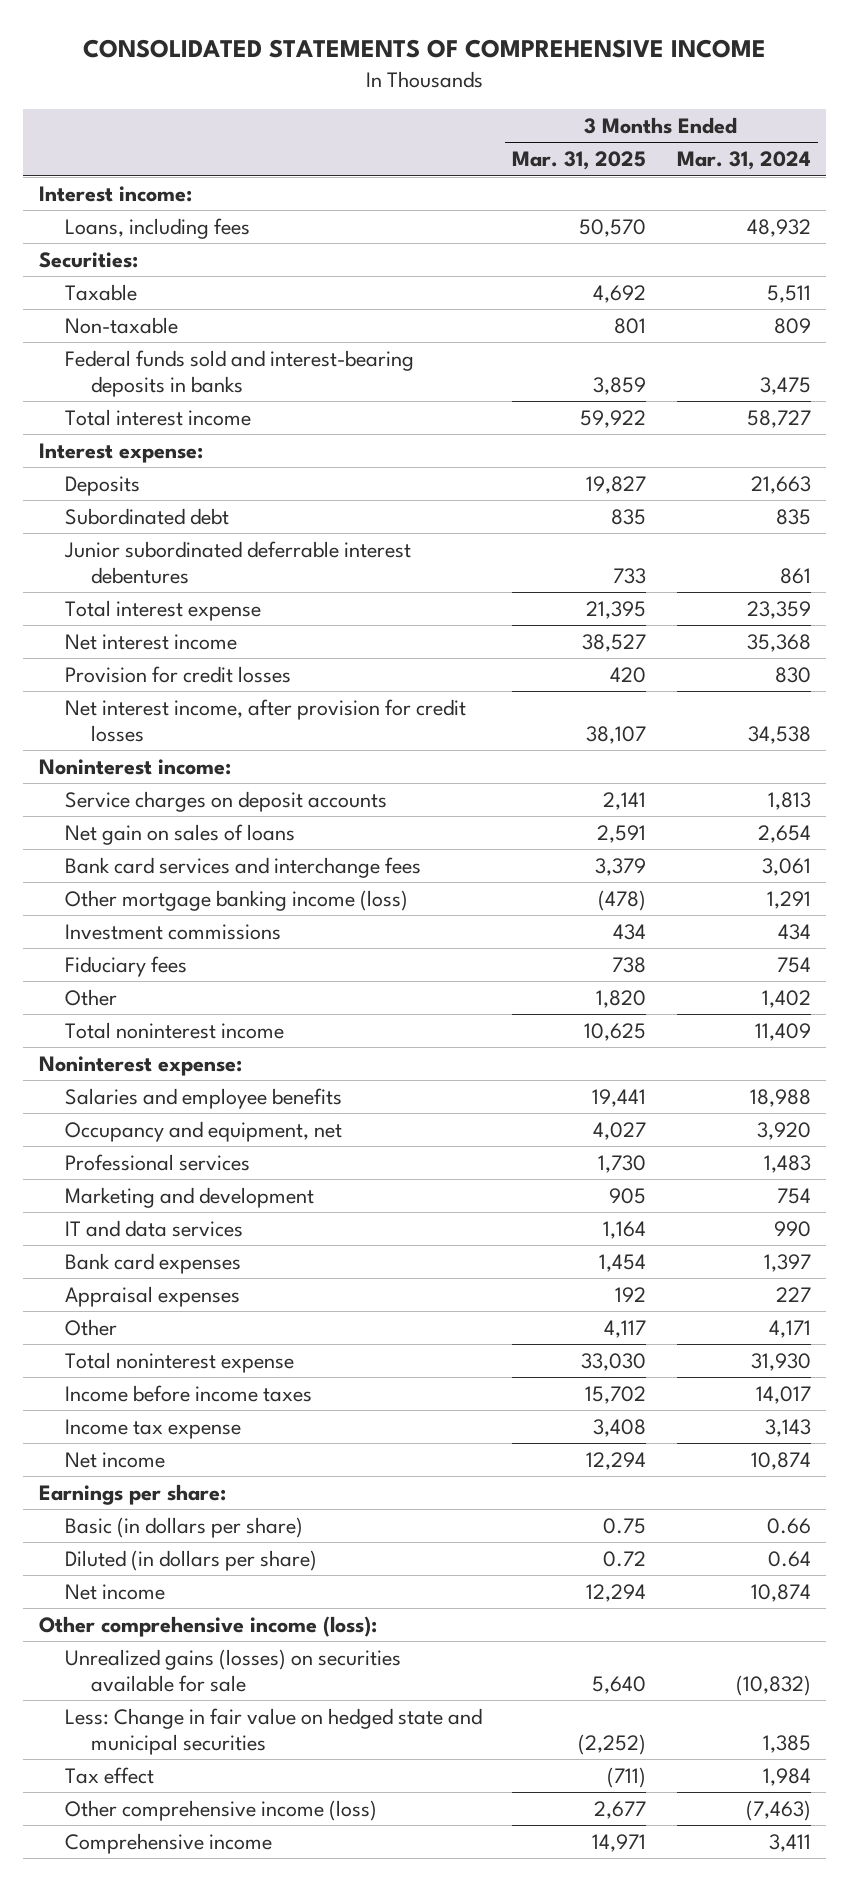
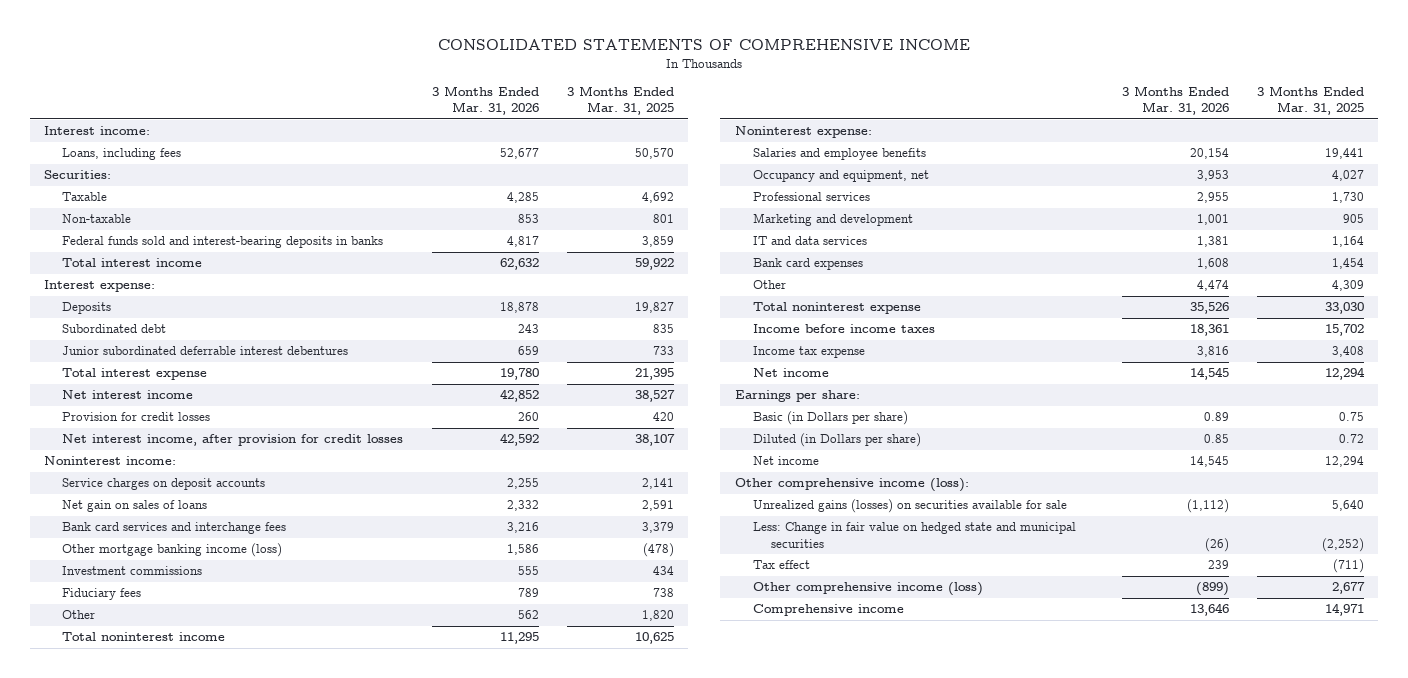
- | 3 Months Ended Mar. 31, 2025 | 3 Months Ended Mar. 31, 2024
+ | 3 Months Ended Mar. 31, 2026 | 3 Months Ended Mar. 31, 2025
- Appraisal expenses | 192 | 227
- Other | 4,117 | 4,171
+ Other | 4,474 | 4,309
- Basic (in dollars per share) | 0.75 | 0.66
- Diluted (in dollars per share) | 0.72 | 0.64
+ Basic (in Dollars per share) | 0.89 | 0.75
+ Diluted (in Dollars per share) | 0.85 | 0.72

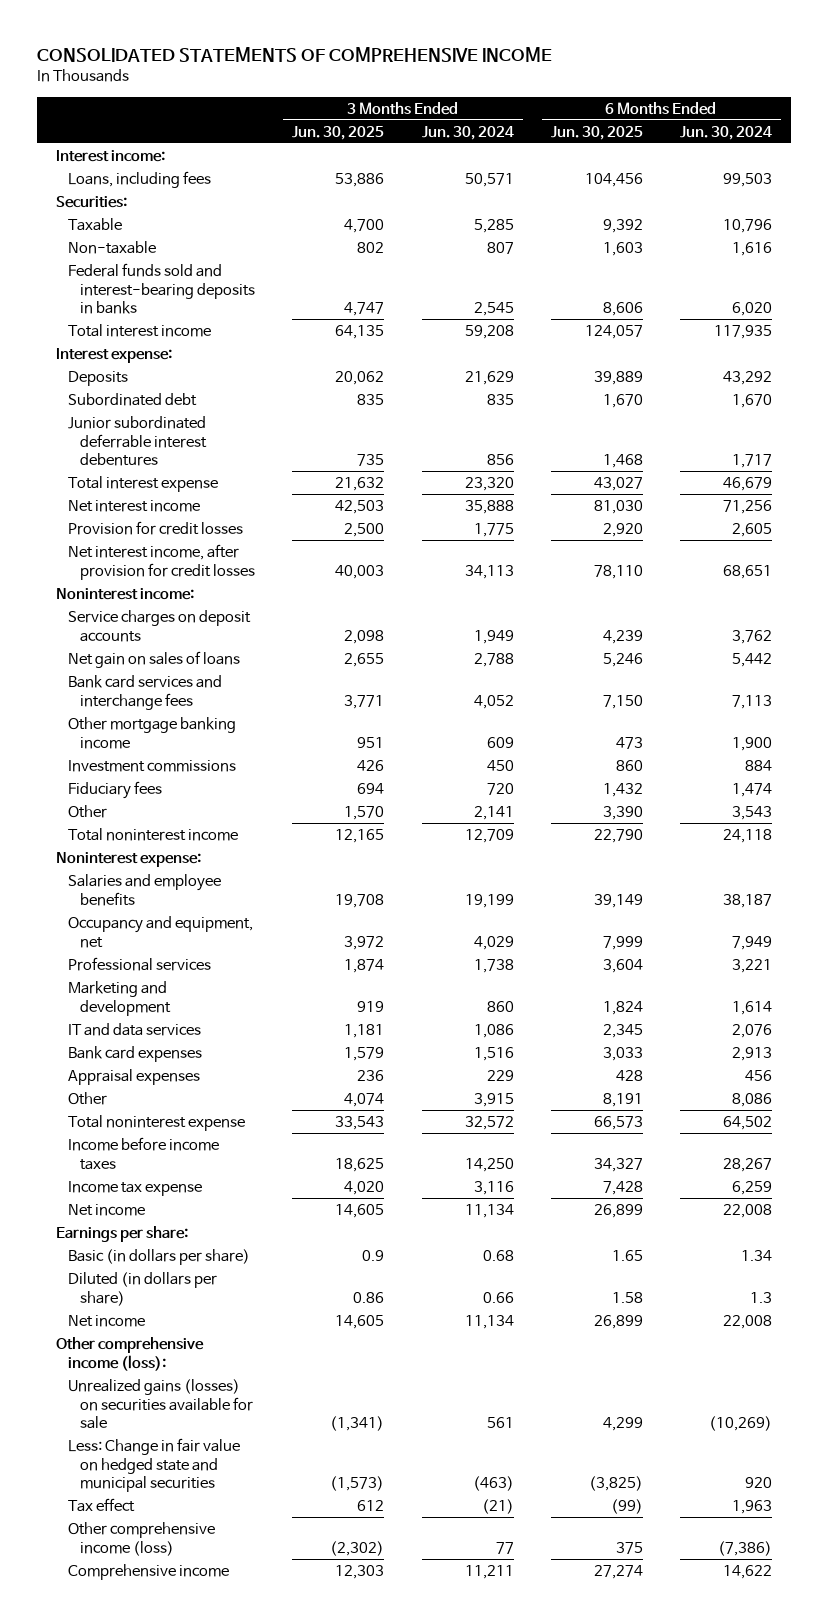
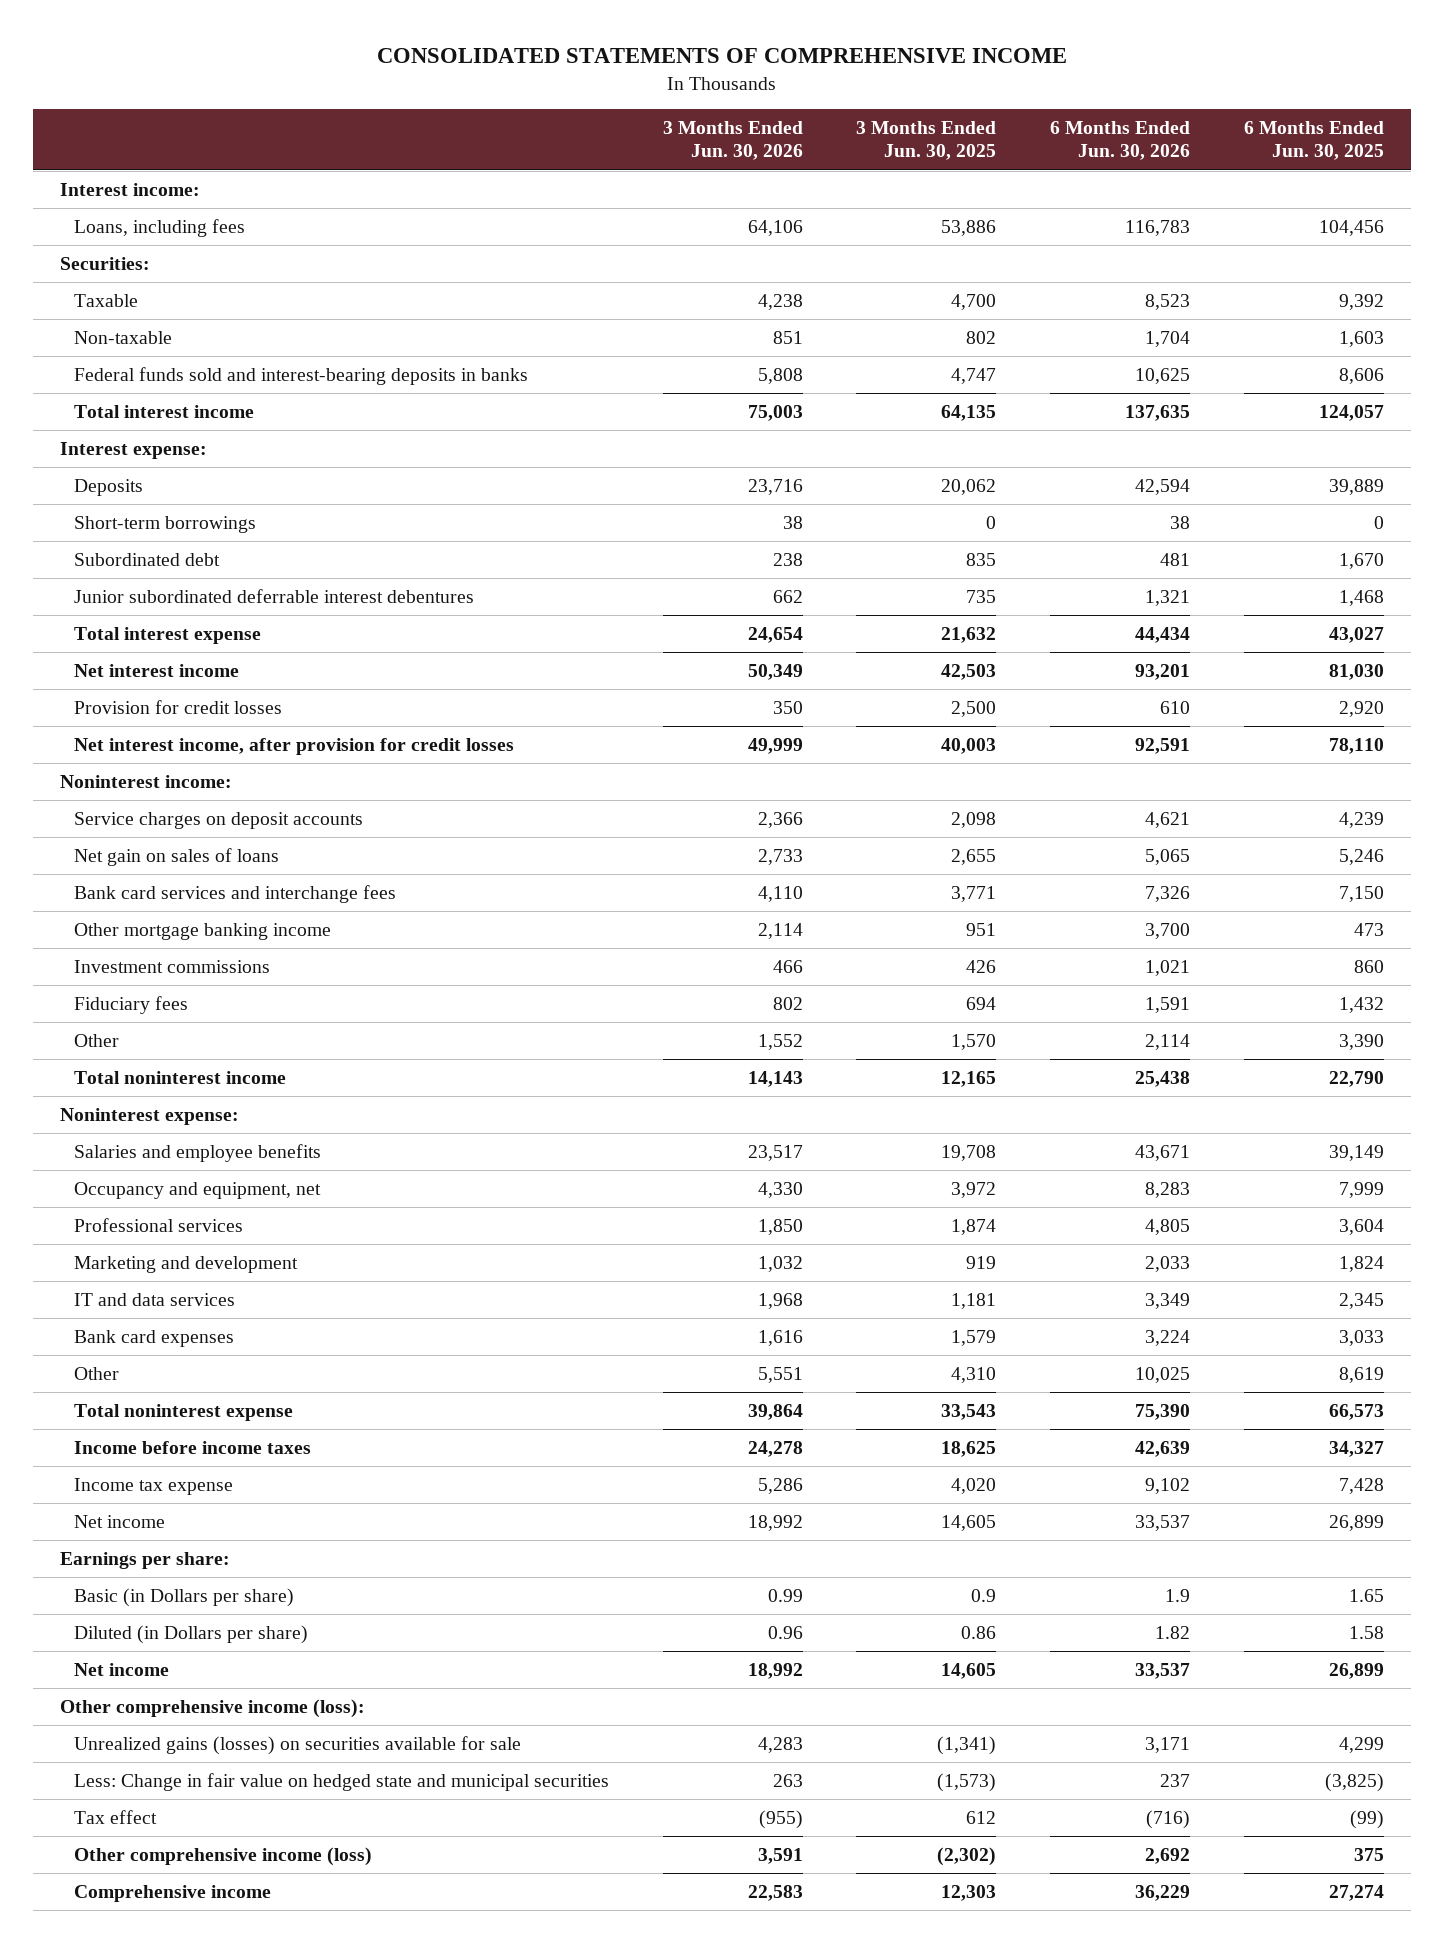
- | 3 Months Ended Jun. 30, 2025 | 3 Months Ended Jun. 30, 2024 | 6 Months Ended Jun. 30, 2025 | 6 Months Ended Jun. 30, 2024
+ | 3 Months Ended Jun. 30, 2026 | 3 Months Ended Jun. 30, 2025 | 6 Months Ended Jun. 30, 2026 | 6 Months Ended Jun. 30, 2025
+ Short-term borrowings | 38 | 0 | 38 | 0
- Appraisal expenses | 236 | 229 | 428 | 456
- Other | 4,074 | 3,915 | 8,191 | 8,086
+ Other | 5,551 | 4,310 | 10,025 | 8,619
- Basic (in dollars per share) | 0.9 | 0.68 | 1.65 | 1.34
- Diluted (in dollars per share) | 0.86 | 0.66 | 1.58 | 1.3
+ Basic (in Dollars per share) | 0.99 | 0.9 | 1.9 | 1.65
+ Diluted (in Dollars per share) | 0.96 | 0.86 | 1.82 | 1.58

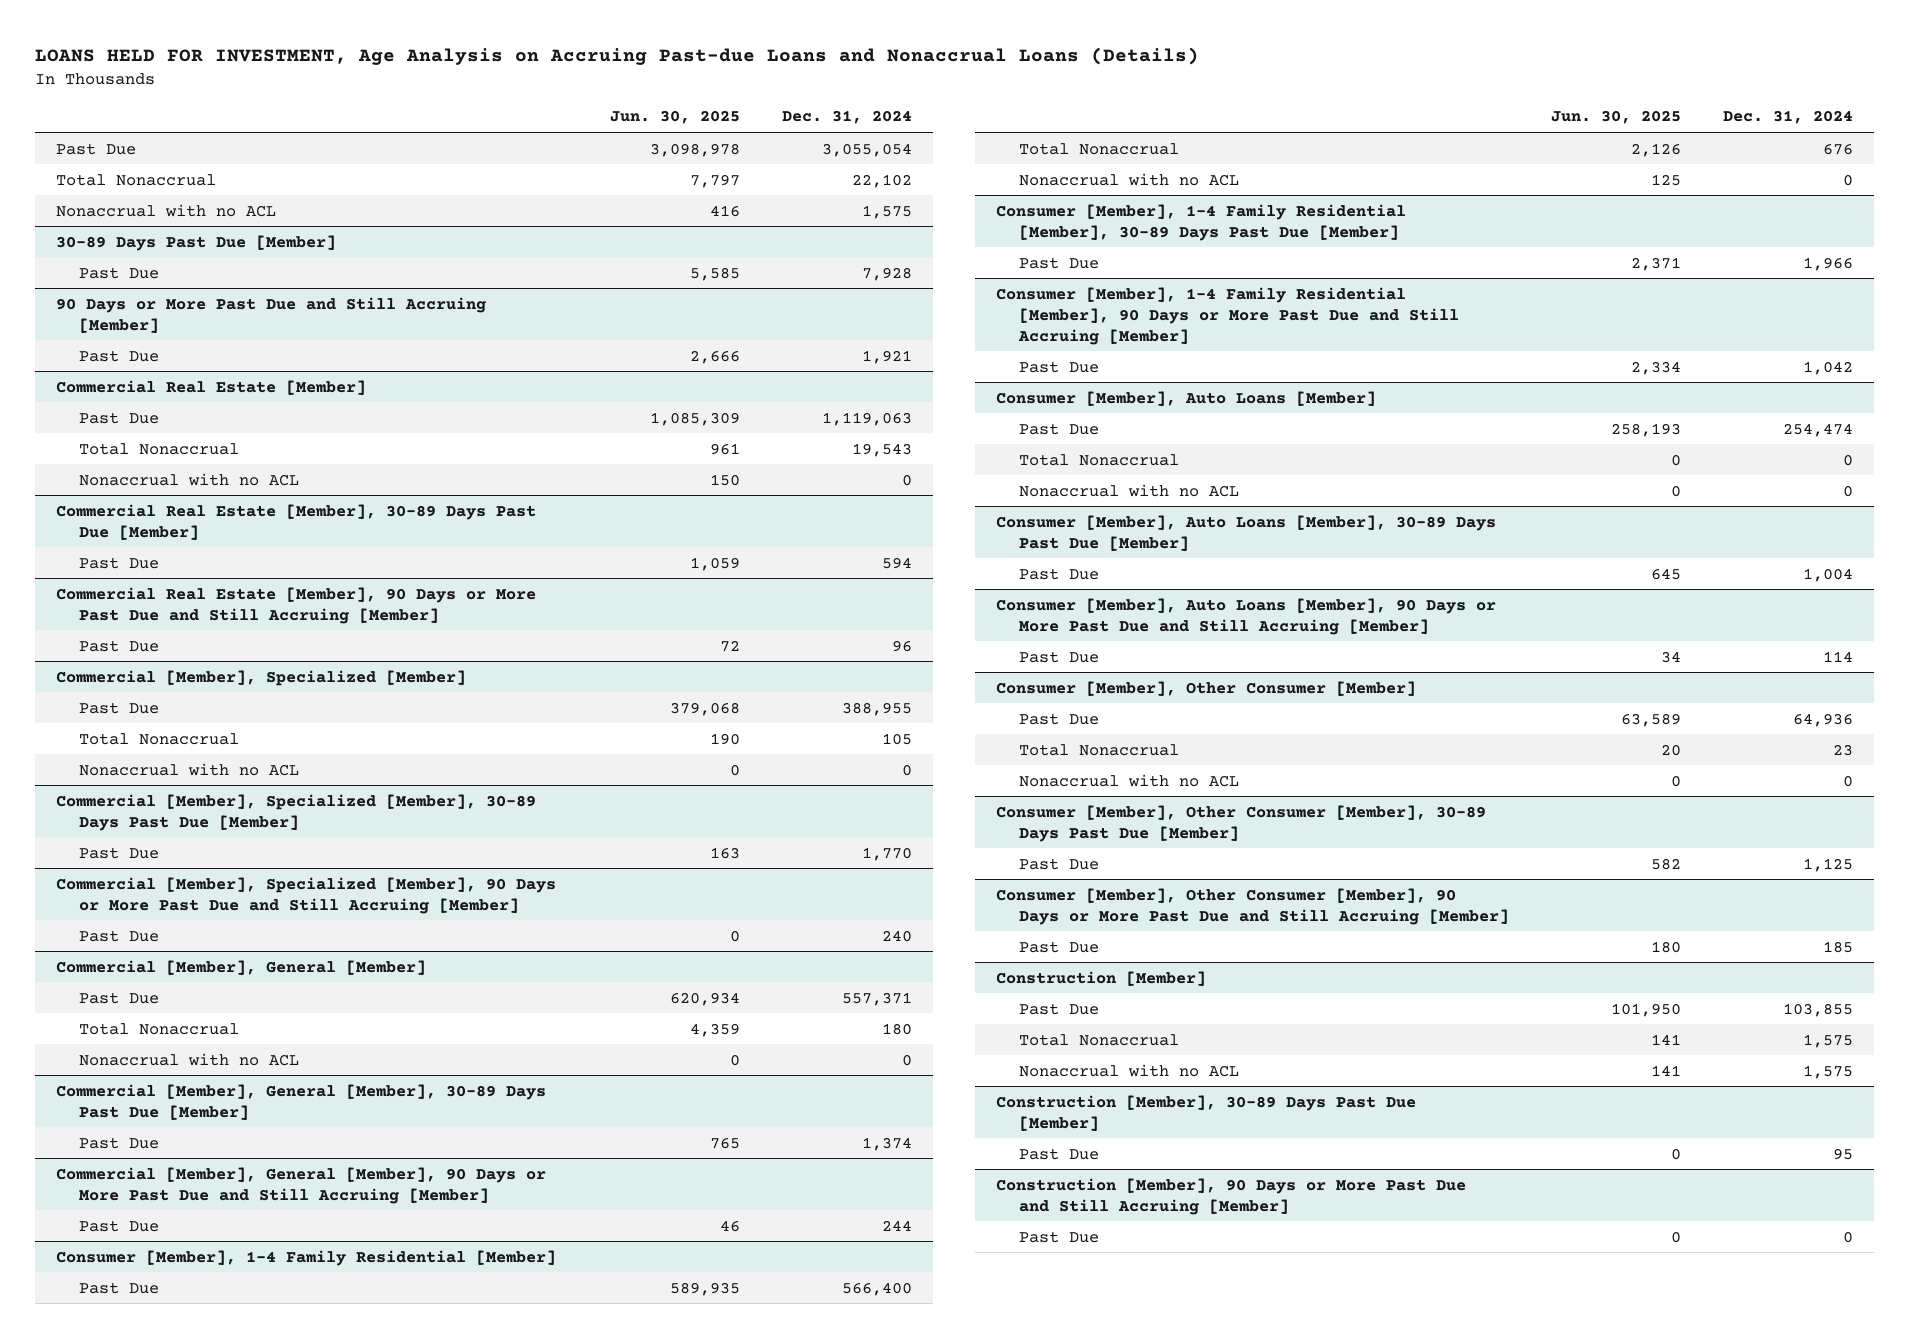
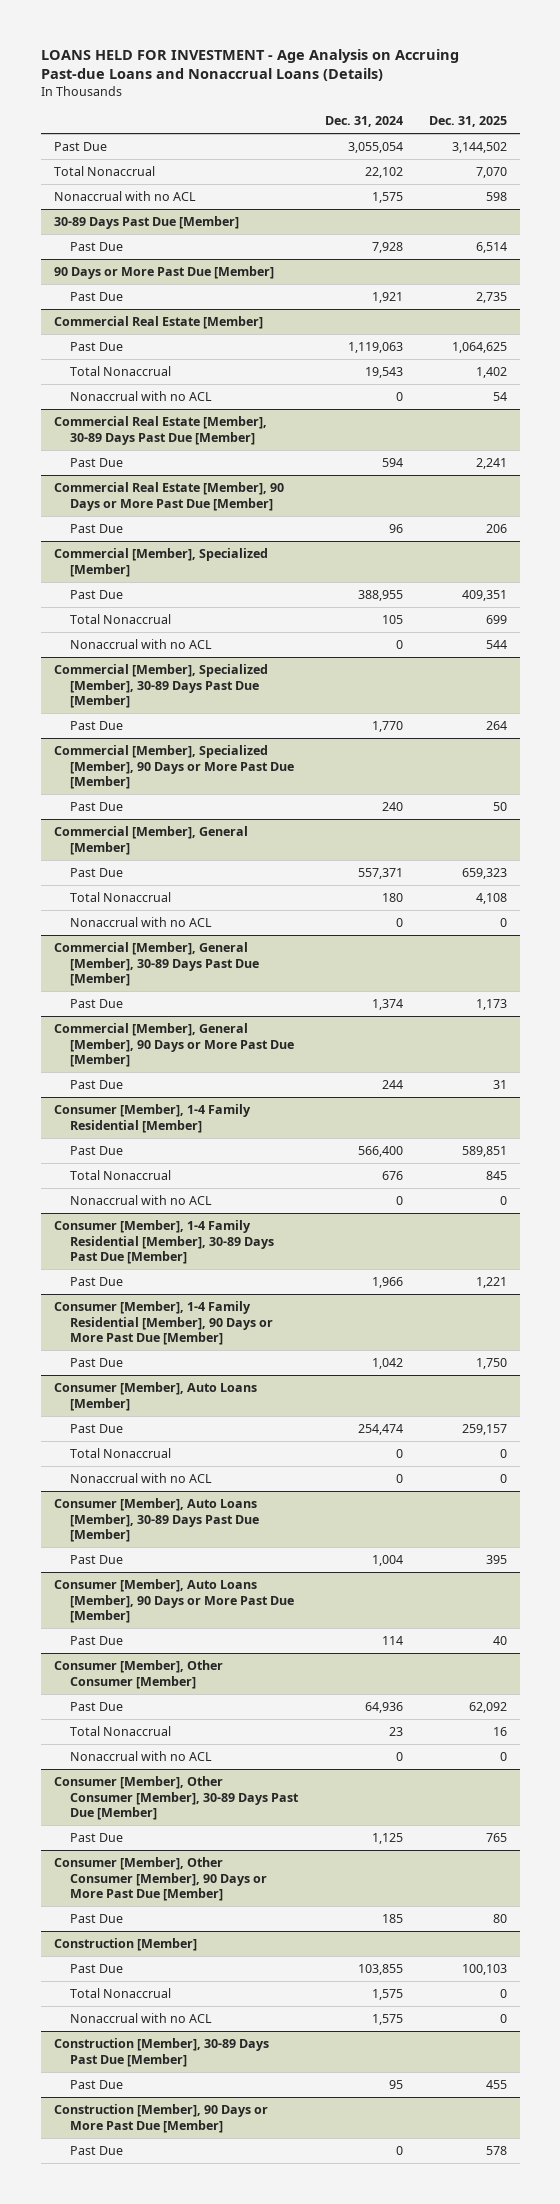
- LOANS HELD FOR INVESTMENT, Age Analysis on Accruing Past-due Loans and Nonaccrual Loans (Details)
+ LOANS HELD FOR INVESTMENT - Age Analysis on Accruing Past-due Loans and Nonaccrual Loans (Details)
- | Jun. 30, 2025 | Dec. 31, 2024
+ | Dec. 31, 2024 | Dec. 31, 2025
- 90 Days or More Past Due and Still Accruing [Member]
+ 90 Days or More Past Due [Member]
- Commercial Real Estate [Member], 90 Days or More Past Due and Still Accruing [Member]
+ Commercial Real Estate [Member], 90 Days or More Past Due [Member]
- Commercial [Member], Specialized [Member], 90 Days or More Past Due and Still Accruing [Member]
+ Commercial [Member], Specialized [Member], 90 Days or More Past Due [Member]
- Commercial [Member], General [Member], 90 Days or More Past Due and Still Accruing [Member]
+ Commercial [Member], General [Member], 90 Days or More Past Due [Member]
- Consumer [Member], 1-4 Family Residential [Member], 90 Days or More Past Due and Still Accruing [Member]
+ Consumer [Member], 1-4 Family Residential [Member], 90 Days or More Past Due [Member]
- Consumer [Member], Auto Loans [Member], 90 Days or More Past Due and Still Accruing [Member]
+ Consumer [Member], Auto Loans [Member], 90 Days or More Past Due [Member]
- Consumer [Member], Other Consumer [Member], 90 Days or More Past Due and Still Accruing [Member]
+ Consumer [Member], Other Consumer [Member], 90 Days or More Past Due [Member]
- Construction [Member], 90 Days or More Past Due and Still Accruing [Member]
+ Construction [Member], 90 Days or More Past Due [Member]

